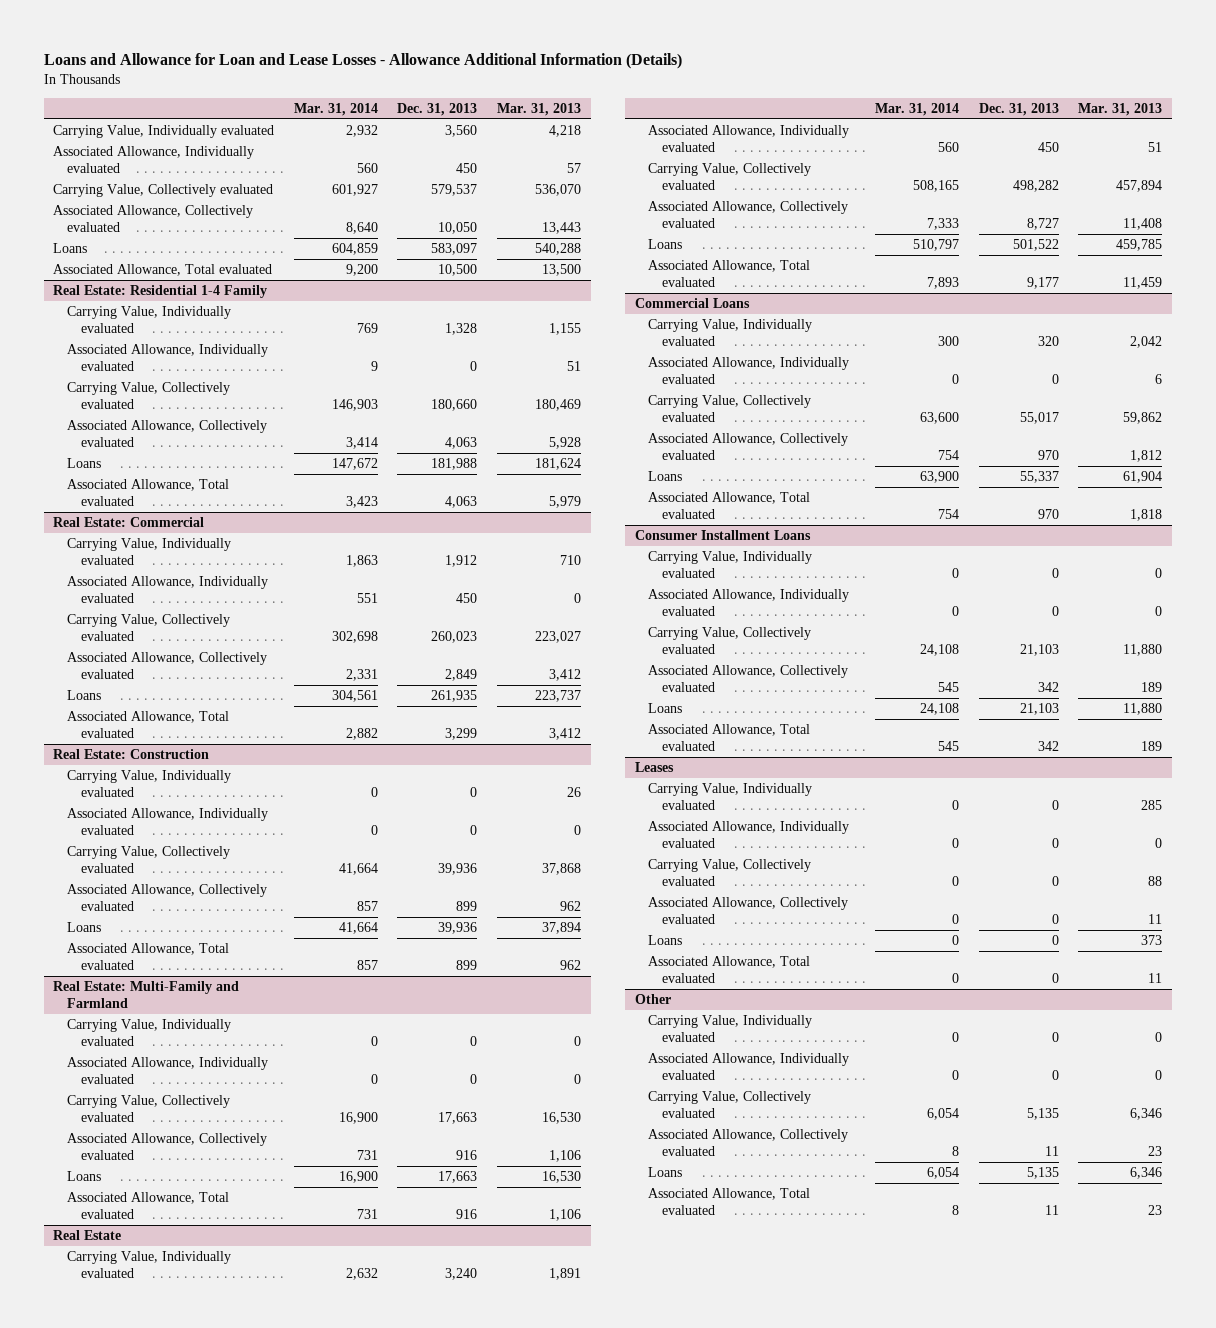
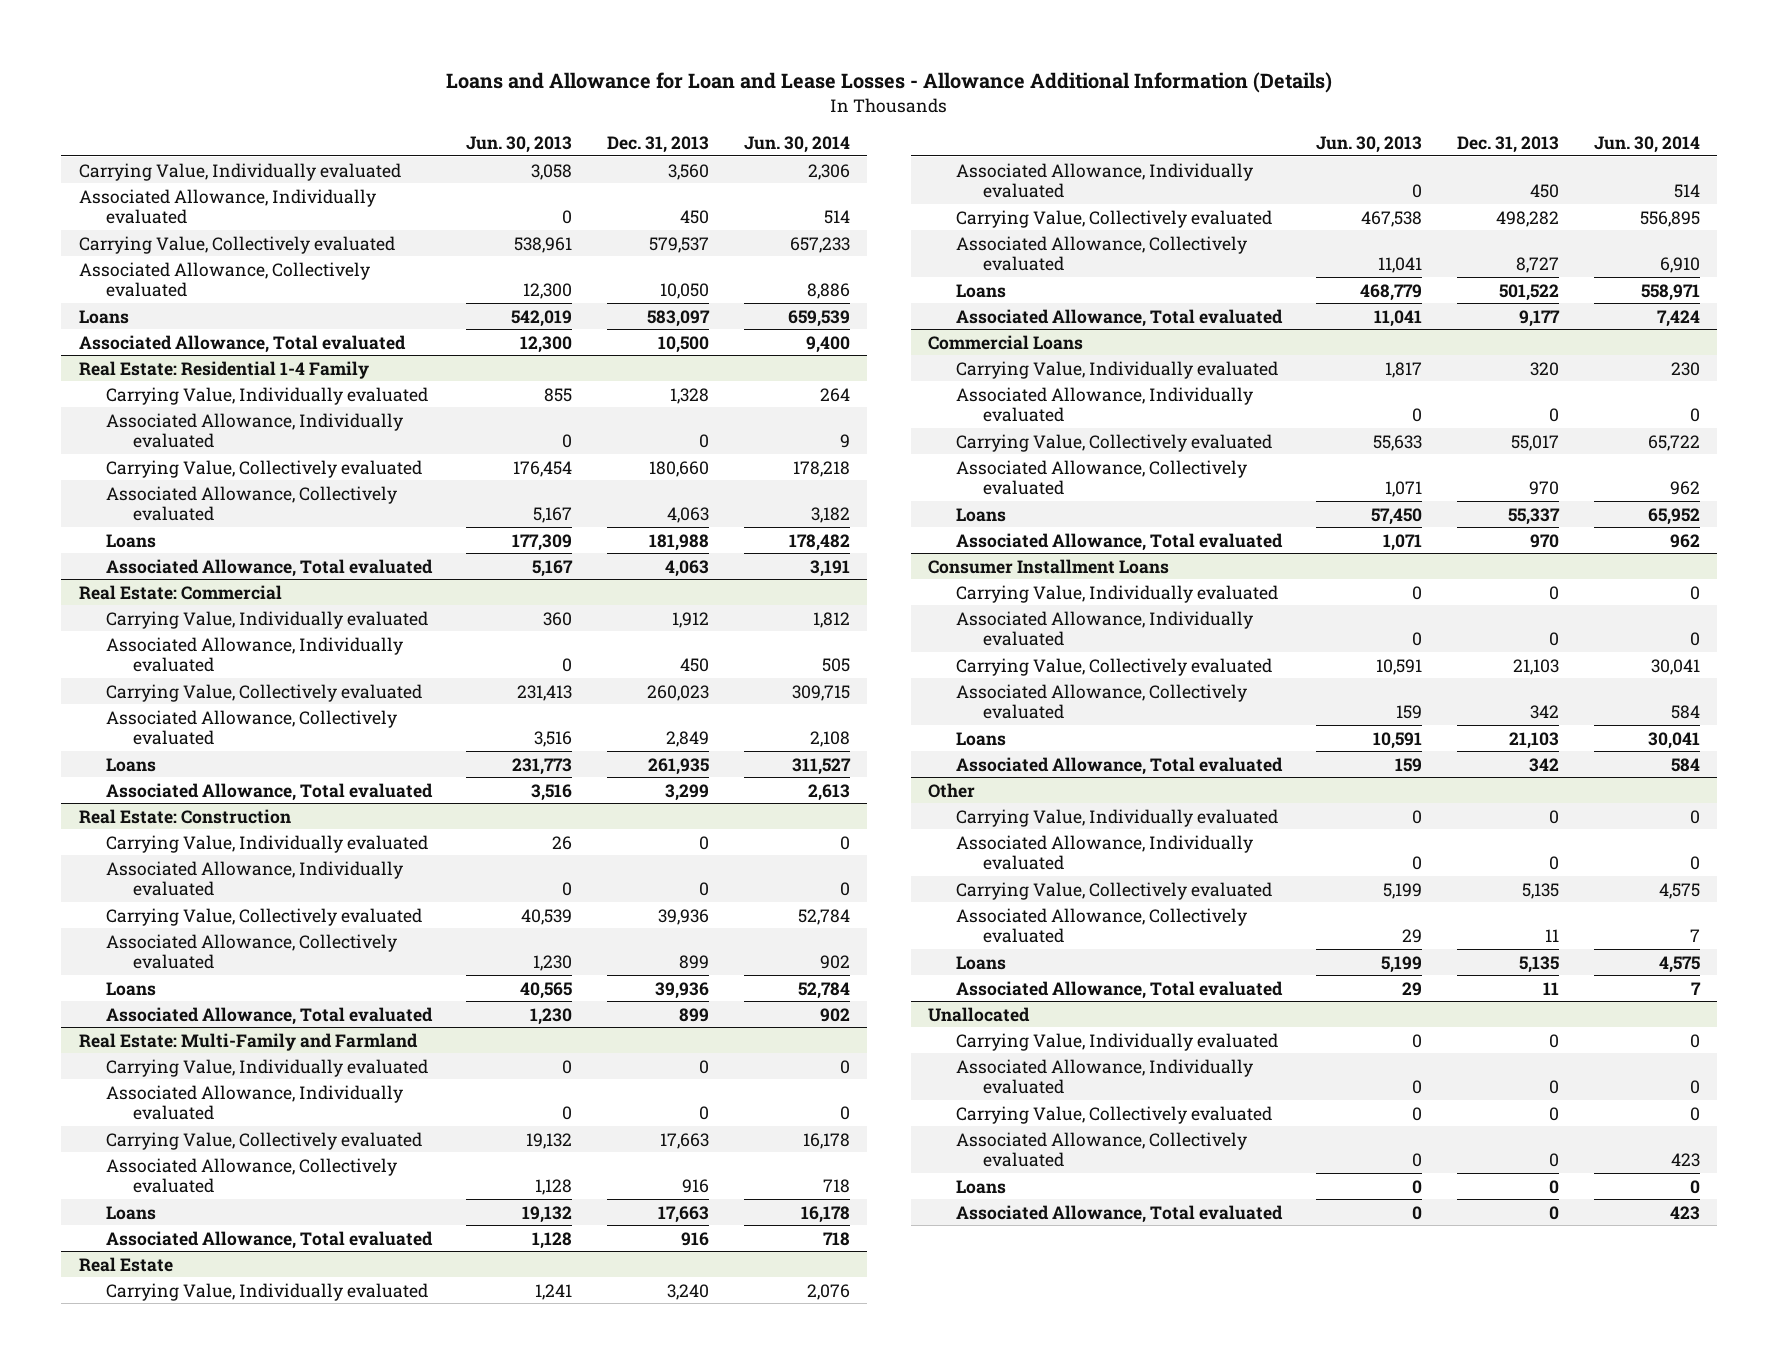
- | Mar. 31, 2014 | Dec. 31, 2013 | Mar. 31, 2013
+ | Jun. 30, 2013 | Dec. 31, 2013 | Jun. 30, 2014
- Leases
- Carrying Value, Individually evaluated | 0 | 0 | 285
- Associated Allowance, Individually evaluated | 0 | 0 | 0
- Carrying Value, Collectively evaluated | 0 | 0 | 88
- Associated Allowance, Collectively evaluated | 0 | 0 | 11
- Loans | 0 | 0 | 373
- Associated Allowance, Total evaluated | 0 | 0 | 11
+ Unallocated
+ Carrying Value, Individually evaluated | 0 | 0 | 0
+ Associated Allowance, Individually evaluated | 0 | 0 | 0
+ Carrying Value, Collectively evaluated | 0 | 0 | 0
+ Associated Allowance, Collectively evaluated | 0 | 0 | 423
+ Loans | 0 | 0 | 0
+ Associated Allowance, Total evaluated | 0 | 0 | 423

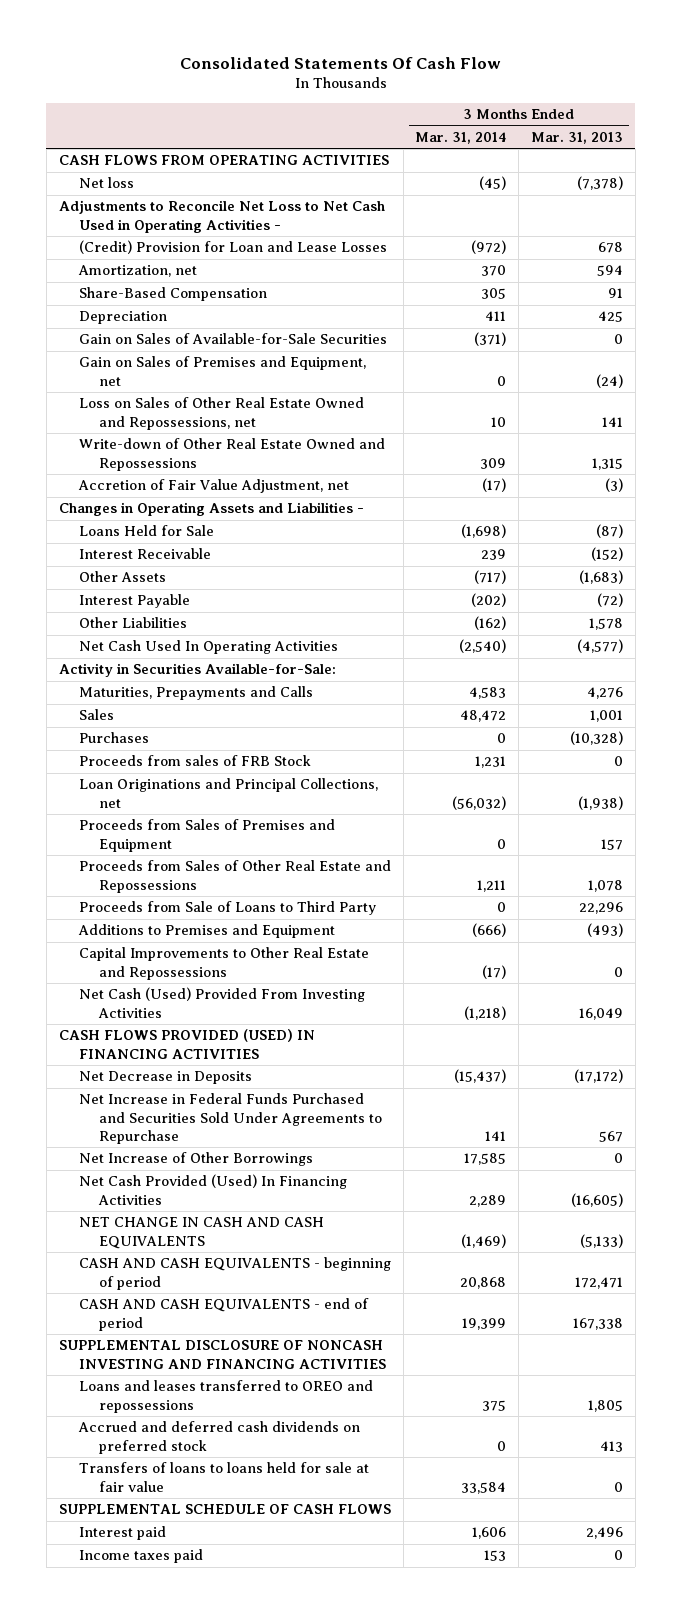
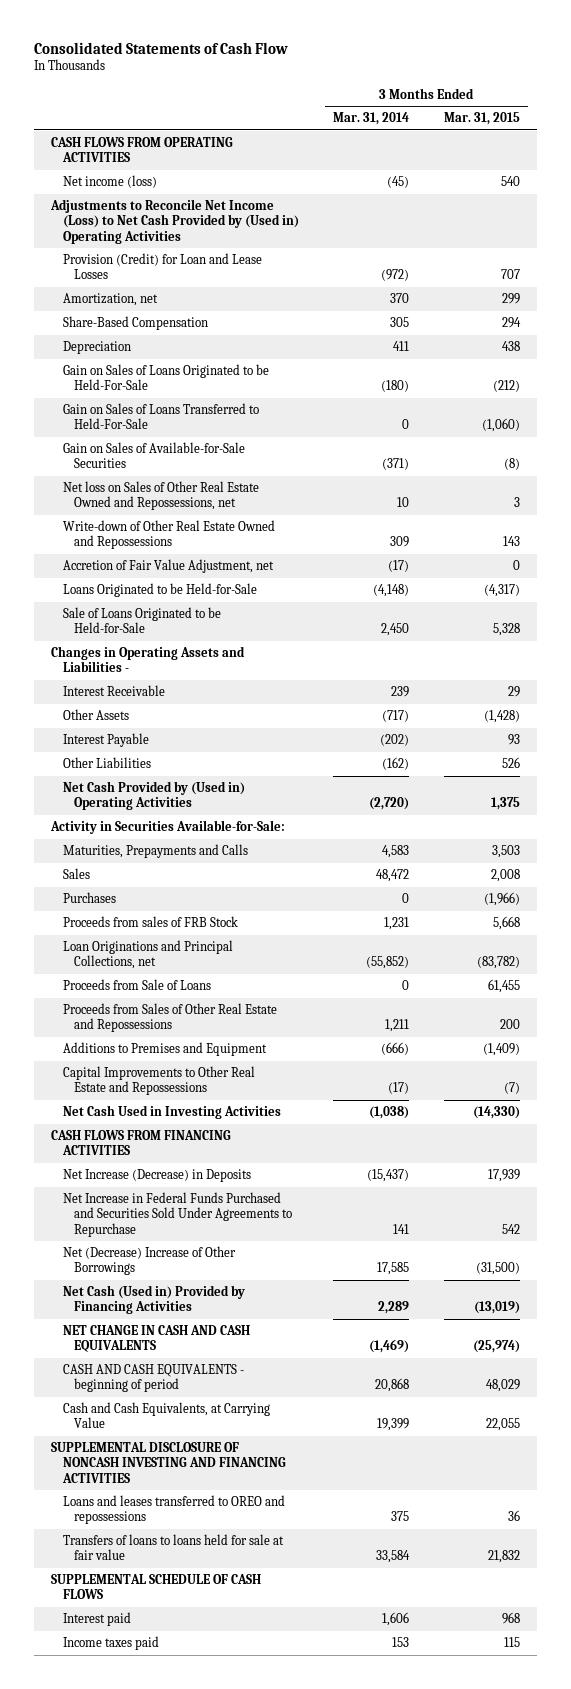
- Consolidated Statements Of Cash Flow
+ Consolidated Statements of Cash Flow
- | 3 Months Ended Mar. 31, 2014 | 3 Months Ended Mar. 31, 2013
+ | 3 Months Ended Mar. 31, 2014 | 3 Months Ended Mar. 31, 2015
- Net loss | (45) | (7,378)
- Adjustments to Reconcile Net Loss to Net Cash Used in Operating Activities -
- (Credit) Provision for Loan and Lease Losses | (972) | 678
+ Net income (loss) | (45) | 540
+ Adjustments to Reconcile Net Income (Loss) to Net Cash Provided by (Used in) Operating Activities
+ Provision (Credit) for Loan and Lease Losses | (972) | 707
+ Gain on Sales of Loans Originated to be Held-For-Sale | (180) | (212)
+ Gain on Sales of Loans Transferred to Held-For-Sale | 0 | (1,060)
- Gain on Sales of Premises and Equipment, net | 0 | (24)
- Loss on Sales of Other Real Estate Owned and Repossessions, net | 10 | 141
+ Net loss on Sales of Other Real Estate Owned and Repossessions, net | 10 | 3
+ Loans Originated to be Held-for-Sale | (4,148) | (4,317)
+ Sale of Loans Originated to be Held-for-Sale | 2,450 | 5,328
- Loans Held for Sale | (1,698) | (87)
- Net Cash Used In Operating Activities | (2,540) | (4,577)
+ Net Cash Provided by (Used in) Operating Activities | (2,720) | 1,375
- Loan Originations and Principal Collections, net | (56,032) | (1,938)
- Proceeds from Sales of Premises and Equipment | 0 | 157
+ Loan Originations and Principal Collections, net | (55,852) | (83,782)
+ Proceeds from Sale of Loans | 0 | 61,455
- Proceeds from Sale of Loans to Third Party | 0 | 22,296
- Net Cash (Used) Provided From Investing Activities | (1,218) | 16,049
- CASH FLOWS PROVIDED (USED) IN FINANCING ACTIVITIES
- Net Decrease in Deposits | (15,437) | (17,172)
+ Net Cash Used in Investing Activities | (1,038) | (14,330)
+ CASH FLOWS FROM FINANCING ACTIVITIES
+ Net Increase (Decrease) in Deposits | (15,437) | 17,939
- Net Increase of Other Borrowings | 17,585 | 0
- Net Cash Provided (Used) In Financing Activities | 2,289 | (16,605)
+ Net (Decrease) Increase of Other Borrowings | 17,585 | (31,500)
+ Net Cash (Used in) Provided by Financing Activities | 2,289 | (13,019)
- CASH AND CASH EQUIVALENTS - end of period | 19,399 | 167,338
+ Cash and Cash Equivalents, at Carrying Value | 19,399 | 22,055
- Accrued and deferred cash dividends on preferred stock | 0 | 413

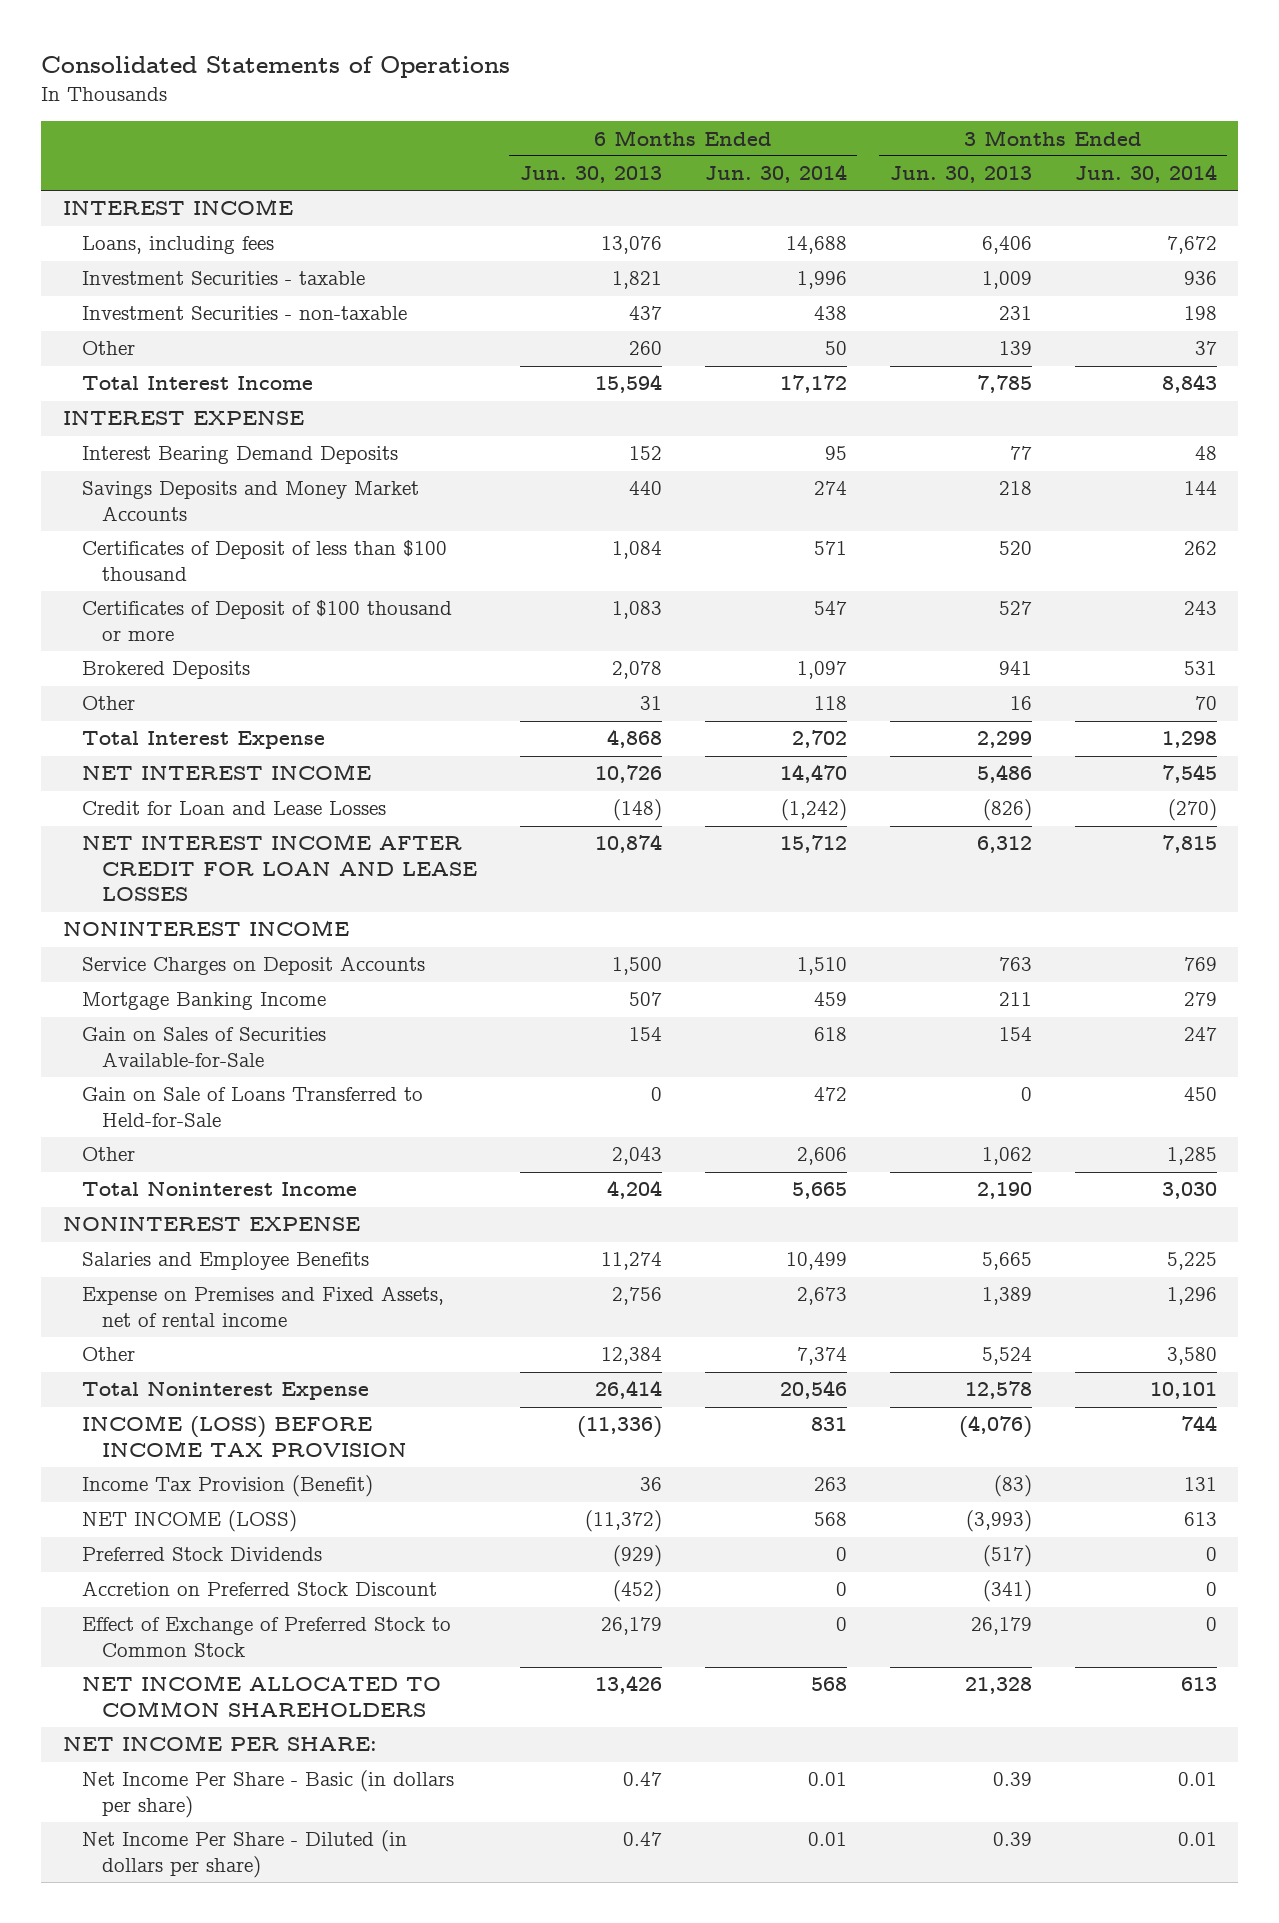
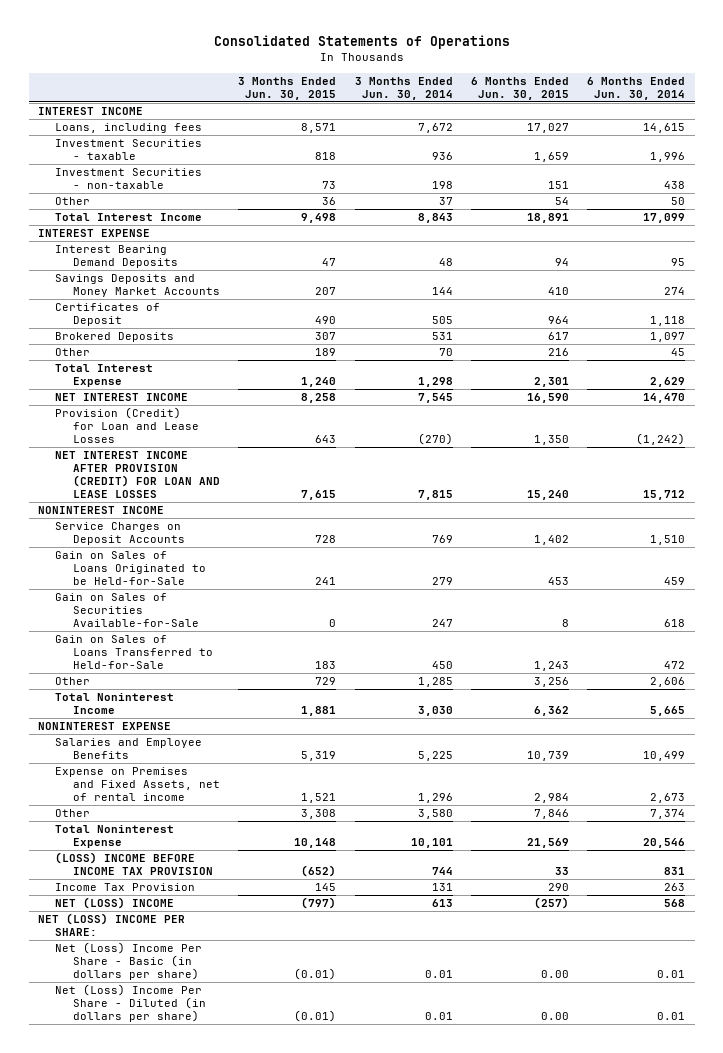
- | 6 Months Ended Jun. 30, 2013 | 6 Months Ended Jun. 30, 2014 | 3 Months Ended Jun. 30, 2013 | 3 Months Ended Jun. 30, 2014
+ | 3 Months Ended Jun. 30, 2015 | 3 Months Ended Jun. 30, 2014 | 6 Months Ended Jun. 30, 2015 | 6 Months Ended Jun. 30, 2014
- Loans, including fees | 13,076 | 14,688 | 6,406 | 7,672
+ Loans, including fees | 8,571 | 7,672 | 17,027 | 14,615
- Total Interest Income | 15,594 | 17,172 | 7,785 | 8,843
+ Total Interest Income | 9,498 | 8,843 | 18,891 | 17,099
- Certificates of Deposit of less than $100 thousand | 1,084 | 571 | 520 | 262
- Certificates of Deposit of $100 thousand or more | 1,083 | 547 | 527 | 243
+ Certificates of Deposit | 490 | 505 | 964 | 1,118
- Other | 31 | 118 | 16 | 70
- Total Interest Expense | 4,868 | 2,702 | 2,299 | 1,298
+ Other | 189 | 70 | 216 | 45
+ Total Interest Expense | 1,240 | 1,298 | 2,301 | 2,629
- Credit for Loan and Lease Losses | (148) | (1,242) | (826) | (270)
- NET INTEREST INCOME AFTER CREDIT FOR LOAN AND LEASE LOSSES | 10,874 | 15,712 | 6,312 | 7,815
+ Provision (Credit) for Loan and Lease Losses | 643 | (270) | 1,350 | (1,242)
+ NET INTEREST INCOME AFTER PROVISION (CREDIT) FOR LOAN AND LEASE LOSSES | 7,615 | 7,815 | 15,240 | 15,712
- Mortgage Banking Income | 507 | 459 | 211 | 279
+ Gain on Sales of Loans Originated to be Held-for-Sale | 241 | 279 | 453 | 459
- Gain on Sale of Loans Transferred to Held-for-Sale | 0 | 472 | 0 | 450
+ Gain on Sales of Loans Transferred to Held-for-Sale | 183 | 450 | 1,243 | 472
- INCOME (LOSS) BEFORE INCOME TAX PROVISION | (11,336) | 831 | (4,076) | 744
- Income Tax Provision (Benefit) | 36 | 263 | (83) | 131
- NET INCOME (LOSS) | (11,372) | 568 | (3,993) | 613
- Preferred Stock Dividends | (929) | 0 | (517) | 0
- Accretion on Preferred Stock Discount | (452) | 0 | (341) | 0
- Effect of Exchange of Preferred Stock to Common Stock | 26,179 | 0 | 26,179 | 0
- NET INCOME ALLOCATED TO COMMON SHAREHOLDERS | 13,426 | 568 | 21,328 | 613
- NET INCOME PER SHARE:
- Net Income Per Share - Basic (in dollars per share) | 0.47 | 0.01 | 0.39 | 0.01
- Net Income Per Share - Diluted (in dollars per share) | 0.47 | 0.01 | 0.39 | 0.01
+ (LOSS) INCOME BEFORE INCOME TAX PROVISION | (652) | 744 | 33 | 831
+ Income Tax Provision | 145 | 131 | 290 | 263
+ NET (LOSS) INCOME | (797) | 613 | (257) | 568
+ NET (LOSS) INCOME PER SHARE:
+ Net (Loss) Income Per Share - Basic (in dollars per share) | (0.01) | 0.01 | 0.00 | 0.01
+ Net (Loss) Income Per Share - Diluted (in dollars per share) | (0.01) | 0.01 | 0.00 | 0.01

